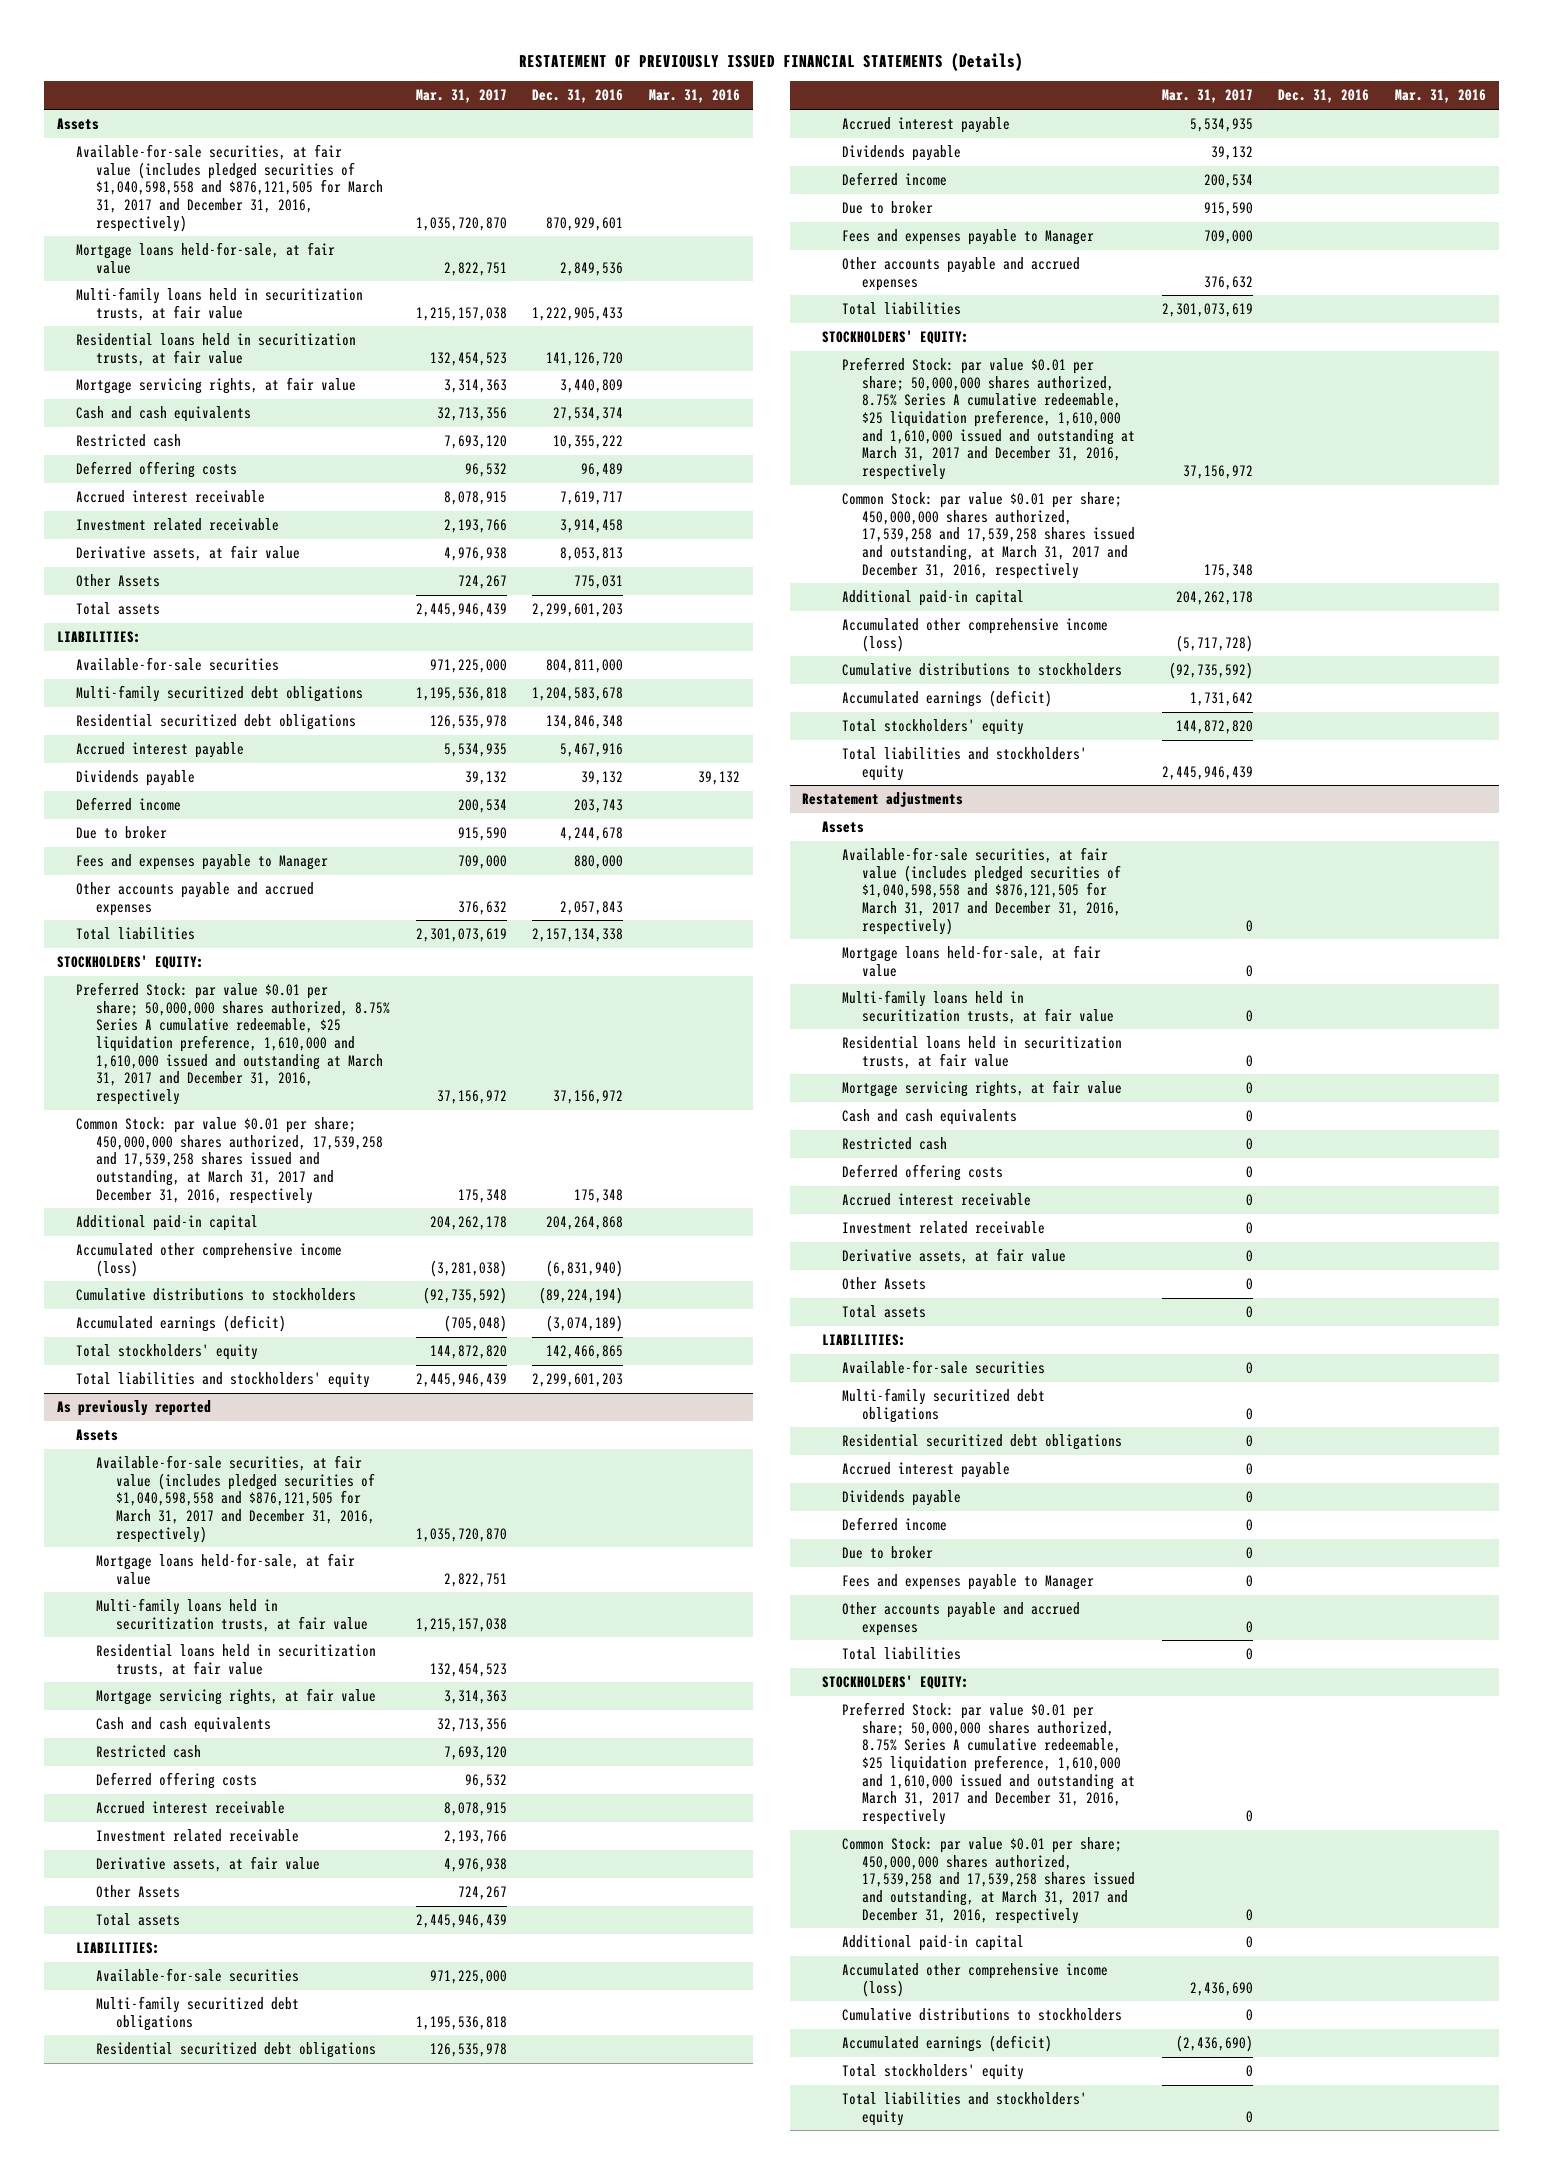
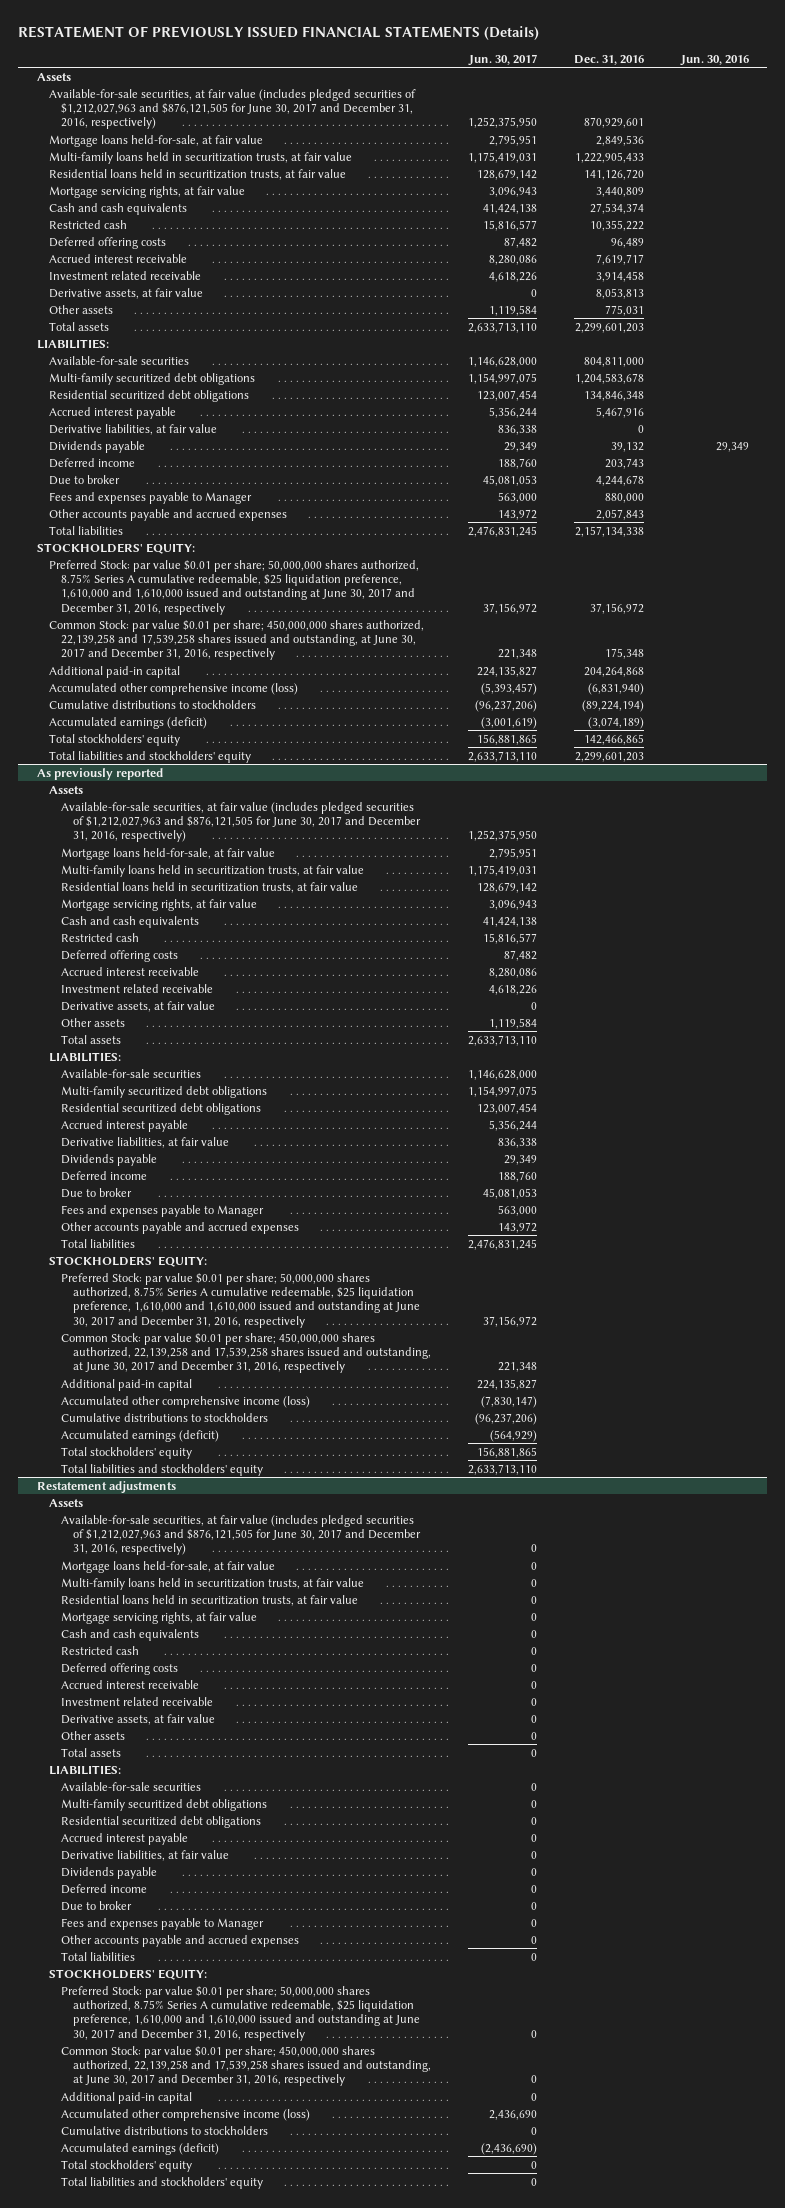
- | Mar. 31, 2017 | Dec. 31, 2016 | Mar. 31, 2016
+ | Jun. 30, 2017 | Dec. 31, 2016 | Jun. 30, 2016
- Available-for-sale securities, at fair value (includes pledged securities of $1,040,598,558 and $876,121,505 for March 31, 2017 and December 31, 2016, respectively) | 1,035,720,870 | 870,929,601 |
+ Available-for-sale securities, at fair value (includes pledged securities of $1,212,027,963 and $876,121,505 for June 30, 2017 and December 31, 2016, respectively) | 1,252,375,950 | 870,929,601 |
- Other Assets | 724,267 | 775,031 |
+ Other assets | 1,119,584 | 775,031 |
+ Derivative liabilities, at fair value | 836,338 | 0 |
- Preferred Stock: par value $0.01 per share; 50,000,000 shares authorized, 8.75% Series A cumulative redeemable, $25 liquidation preference, 1,610,000 and 1,610,000 issued and outstanding at March 31, 2017 and December 31, 2016, respectively | 37,156,972 | 37,156,972 |
- Common Stock: par value $0.01 per share; 450,000,000 shares authorized, 17,539,258 and 17,539,258 shares issued and outstanding, at March 31, 2017 and December 31, 2016, respectively | 175,348 | 175,348 |
+ Preferred Stock: par value $0.01 per share; 50,000,000 shares authorized, 8.75% Series A cumulative redeemable, $25 liquidation preference, 1,610,000 and 1,610,000 issued and outstanding at June 30, 2017 and December 31, 2016, respectively | 37,156,972 | 37,156,972 |
+ Common Stock: par value $0.01 per share; 450,000,000 shares authorized, 22,139,258 and 17,539,258 shares issued and outstanding, at June 30, 2017 and December 31, 2016, respectively | 221,348 | 175,348 |
@ As previously reported
- Available-for-sale securities, at fair value (includes pledged securities of $1,040,598,558 and $876,121,505 for March 31, 2017 and December 31, 2016, respectively) | 1,035,720,870 | |
+ Available-for-sale securities, at fair value (includes pledged securities of $1,212,027,963 and $876,121,505 for June 30, 2017 and December 31, 2016, respectively) | 1,252,375,950 | |
- Other Assets | 724,267 | |
+ Other assets | 1,119,584 | |
+ Derivative liabilities, at fair value | 836,338 | |
- Preferred Stock: par value $0.01 per share; 50,000,000 shares authorized, 8.75% Series A cumulative redeemable, $25 liquidation preference, 1,610,000 and 1,610,000 issued and outstanding at March 31, 2017 and December 31, 2016, respectively | 37,156,972 | |
- Common Stock: par value $0.01 per share; 450,000,000 shares authorized, 17,539,258 and 17,539,258 shares issued and outstanding, at March 31, 2017 and December 31, 2016, respectively | 175,348 | |
+ Preferred Stock: par value $0.01 per share; 50,000,000 shares authorized, 8.75% Series A cumulative redeemable, $25 liquidation preference, 1,610,000 and 1,610,000 issued and outstanding at June 30, 2017 and December 31, 2016, respectively | 37,156,972 | |
+ Common Stock: par value $0.01 per share; 450,000,000 shares authorized, 22,139,258 and 17,539,258 shares issued and outstanding, at June 30, 2017 and December 31, 2016, respectively | 221,348 | |
@ Restatement adjustments
- Available-for-sale securities, at fair value (includes pledged securities of $1,040,598,558 and $876,121,505 for March 31, 2017 and December 31, 2016, respectively) | 0 | |
+ Available-for-sale securities, at fair value (includes pledged securities of $1,212,027,963 and $876,121,505 for June 30, 2017 and December 31, 2016, respectively) | 0 | |
- Other Assets | 0 | |
+ Other assets | 0 | |
+ Derivative liabilities, at fair value | 0 | |
- Preferred Stock: par value $0.01 per share; 50,000,000 shares authorized, 8.75% Series A cumulative redeemable, $25 liquidation preference, 1,610,000 and 1,610,000 issued and outstanding at March 31, 2017 and December 31, 2016, respectively | 0 | |
- Common Stock: par value $0.01 per share; 450,000,000 shares authorized, 17,539,258 and 17,539,258 shares issued and outstanding, at March 31, 2017 and December 31, 2016, respectively | 0 | |
+ Preferred Stock: par value $0.01 per share; 50,000,000 shares authorized, 8.75% Series A cumulative redeemable, $25 liquidation preference, 1,610,000 and 1,610,000 issued and outstanding at June 30, 2017 and December 31, 2016, respectively | 0 | |
+ Common Stock: par value $0.01 per share; 450,000,000 shares authorized, 22,139,258 and 17,539,258 shares issued and outstanding, at June 30, 2017 and December 31, 2016, respectively | 0 | |

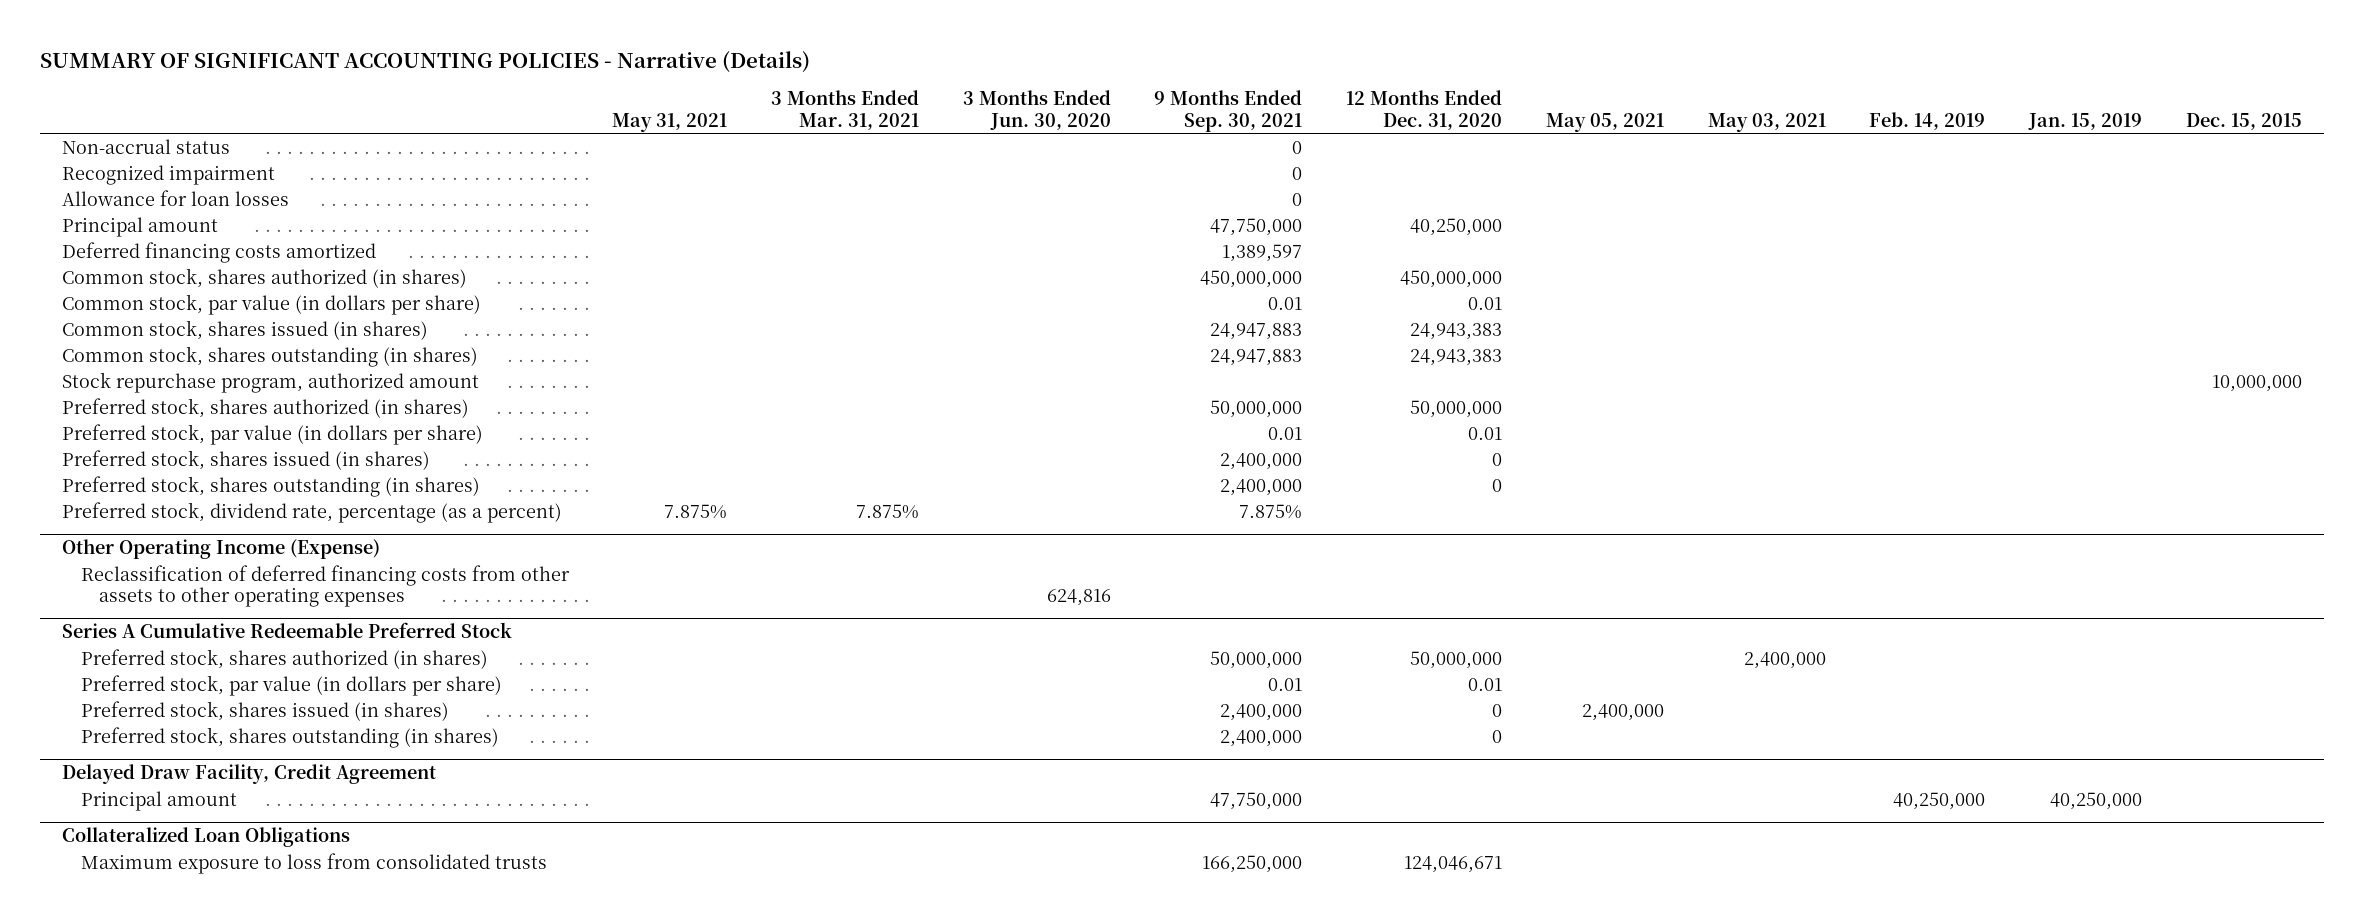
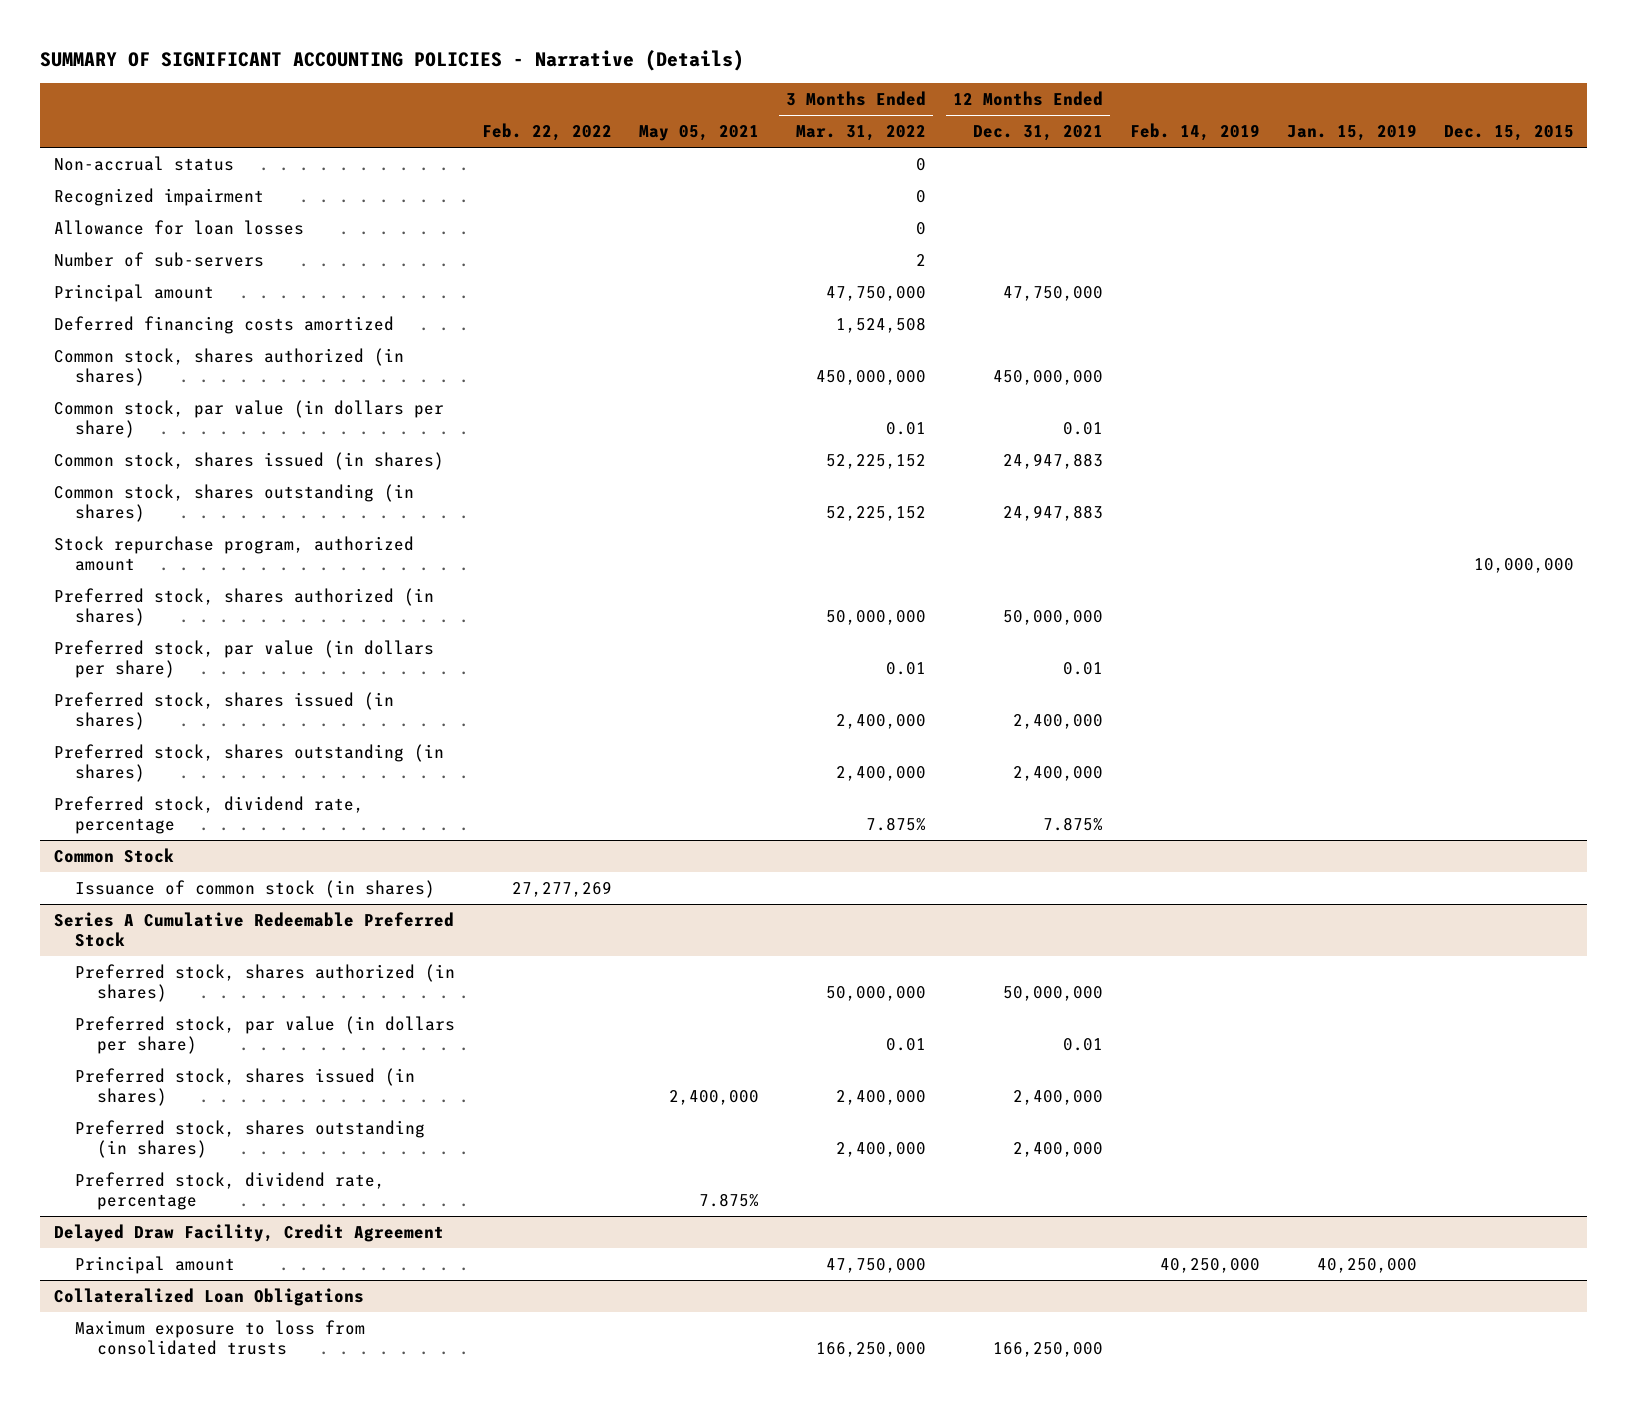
- | May 31, 2021 | 3 Months Ended Mar. 31, 2021 | 3 Months Ended Jun. 30, 2020 | 9 Months Ended Sep. 30, 2021 | 12 Months Ended Dec. 31, 2020 | May 05, 2021 | May 03, 2021 | Feb. 14, 2019 | Jan. 15, 2019 | Dec. 15, 2015
+ | Feb. 22, 2022 | May 05, 2021 | 3 Months Ended Mar. 31, 2022 | 12 Months Ended Dec. 31, 2021 | Feb. 14, 2019 | Jan. 15, 2019 | Dec. 15, 2015
+ Number of sub-servers | | | 2 | | | |
- Preferred stock, dividend rate, percentage (as a percent) | 7.875% | 7.875% | | 7.875% | | | | | |
- Other Operating Income (Expense)
- Reclassification of deferred financing costs from other assets to other operating expenses | | | 624,816 | | | | | | |
+ Preferred stock, dividend rate, percentage | | | 7.875% | 7.875% | | |
+ Common Stock
+ Issuance of common stock (in shares) | 27,277,269 | | | | | |
@ Series A Cumulative Redeemable Preferred Stock
+ Preferred stock, dividend rate, percentage | | 7.875% | | | | |

